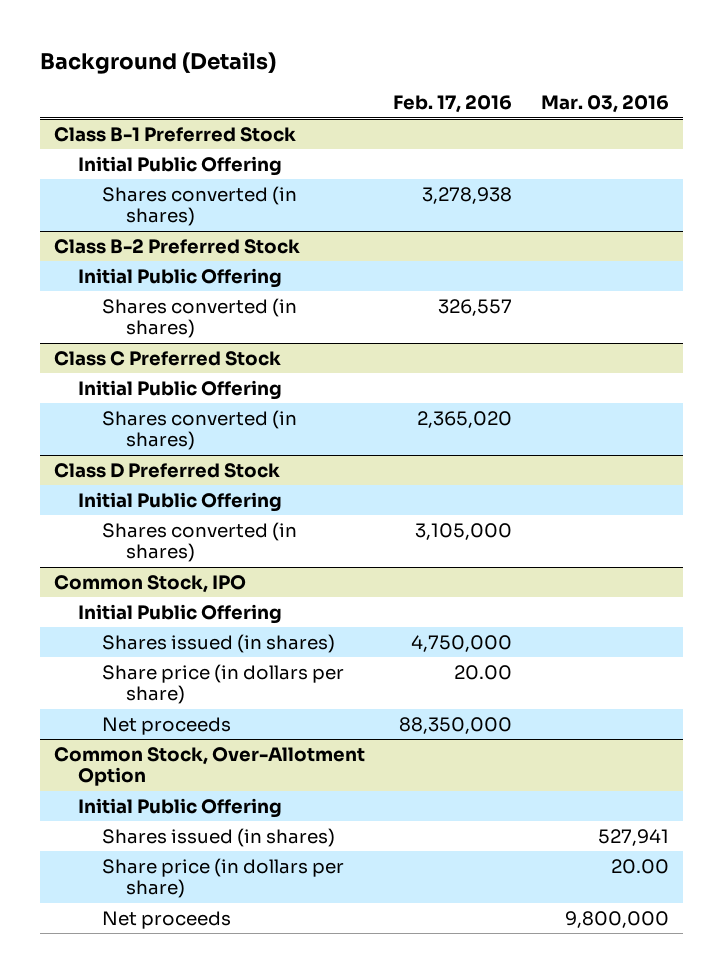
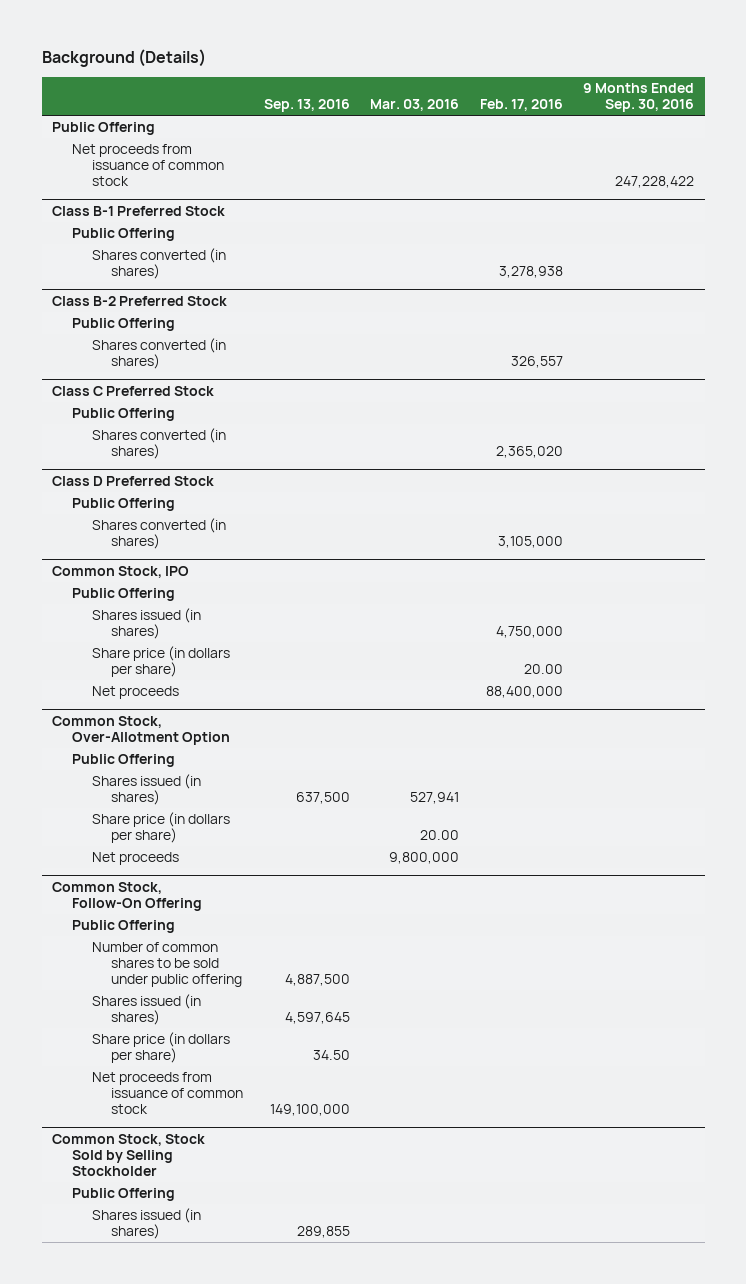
- | Feb. 17, 2016 | Mar. 03, 2016
+ | Sep. 13, 2016 | Mar. 03, 2016 | Feb. 17, 2016 | 9 Months Ended Sep. 30, 2016
+ Public Offering
+ Net proceeds from issuance of common stock | | | | 247,228,422
@ Class B-1 Preferred Stock
- Initial Public Offering
+ Public Offering
@ Class B-2 Preferred Stock
- Initial Public Offering
+ Public Offering
@ Class C Preferred Stock
- Initial Public Offering
+ Public Offering
@ Class D Preferred Stock
- Initial Public Offering
+ Public Offering
@ Common Stock, IPO
- Initial Public Offering
+ Public Offering
- Net proceeds | 88,350,000 |
+ Net proceeds | | | 88,400,000 |
@ Common Stock, Over-Allotment Option
- Initial Public Offering
+ Public Offering
+ Common Stock, Follow-On Offering
+ Public Offering
+ Number of common shares to be sold under public offering | 4,887,500 | | |
+ Shares issued (in shares) | 4,597,645 | | |
+ Share price (in dollars per share) | 34.50 | | |
+ Net proceeds from issuance of common stock | 149,100,000 | | |
+ Common Stock, Stock Sold by Selling Stockholder
+ Public Offering
+ Shares issued (in shares) | 289,855 | | |

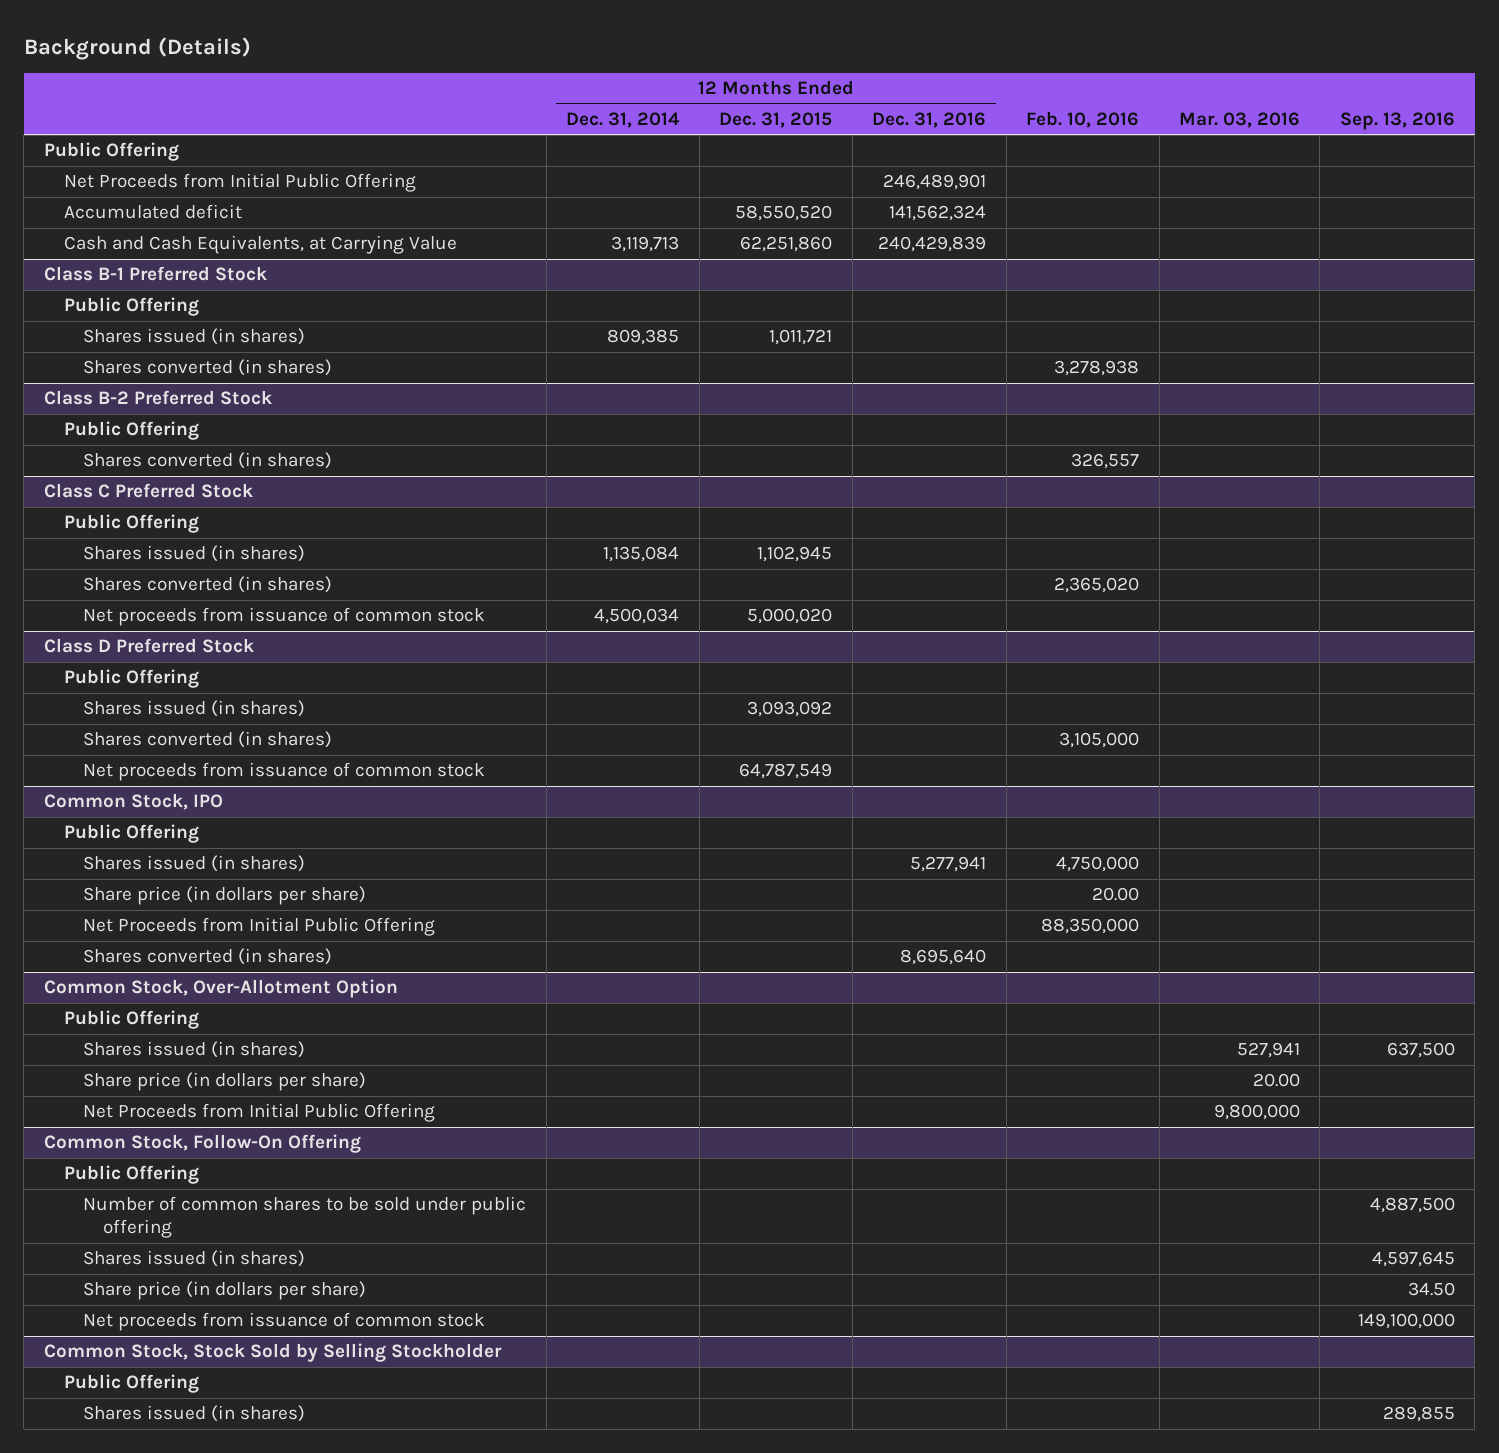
- | Sep. 13, 2016 | Mar. 03, 2016 | Feb. 17, 2016 | 9 Months Ended Sep. 30, 2016
+ | 12 Months Ended Dec. 31, 2014 | 12 Months Ended Dec. 31, 2015 | 12 Months Ended Dec. 31, 2016 | Feb. 10, 2016 | Mar. 03, 2016 | Sep. 13, 2016
- Net proceeds from issuance of common stock | | | | 247,228,422
+ Net Proceeds from Initial Public Offering | | | 246,489,901 | | |
+ Accumulated deficit | | 58,550,520 | 141,562,324 | | |
+ Cash and Cash Equivalents, at Carrying Value | 3,119,713 | 62,251,860 | 240,429,839 | | |
@ Class B-1 Preferred Stock
+ Shares issued (in shares) | 809,385 | 1,011,721 | | | |
@ Class C Preferred Stock
+ Shares issued (in shares) | 1,135,084 | 1,102,945 | | | |
+ Net proceeds from issuance of common stock | 4,500,034 | 5,000,020 | | | |
@ Class D Preferred Stock
+ Shares issued (in shares) | | 3,093,092 | | | |
+ Net proceeds from issuance of common stock | | 64,787,549 | | | |
@ Common Stock, IPO
- Net proceeds | | | 88,400,000 |
+ Net Proceeds from Initial Public Offering | | | | 88,350,000 | |
+ Shares converted (in shares) | | | 8,695,640 | | |
@ Common Stock, Over-Allotment Option
- Net proceeds | | 9,800,000 | |
+ Net Proceeds from Initial Public Offering | | | | | 9,800,000 |

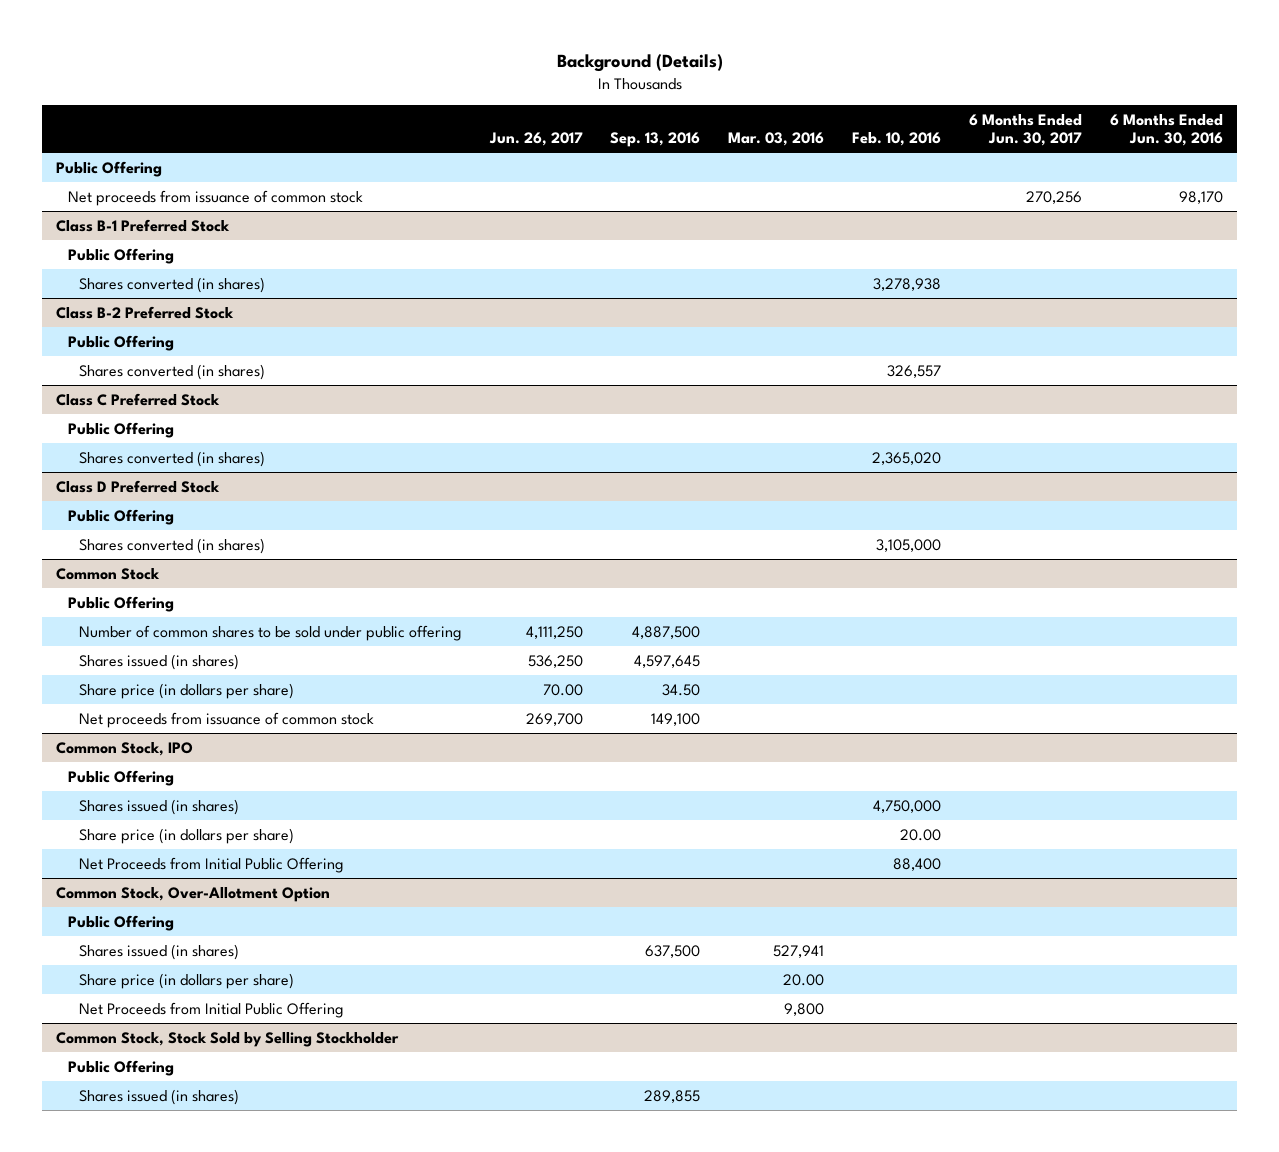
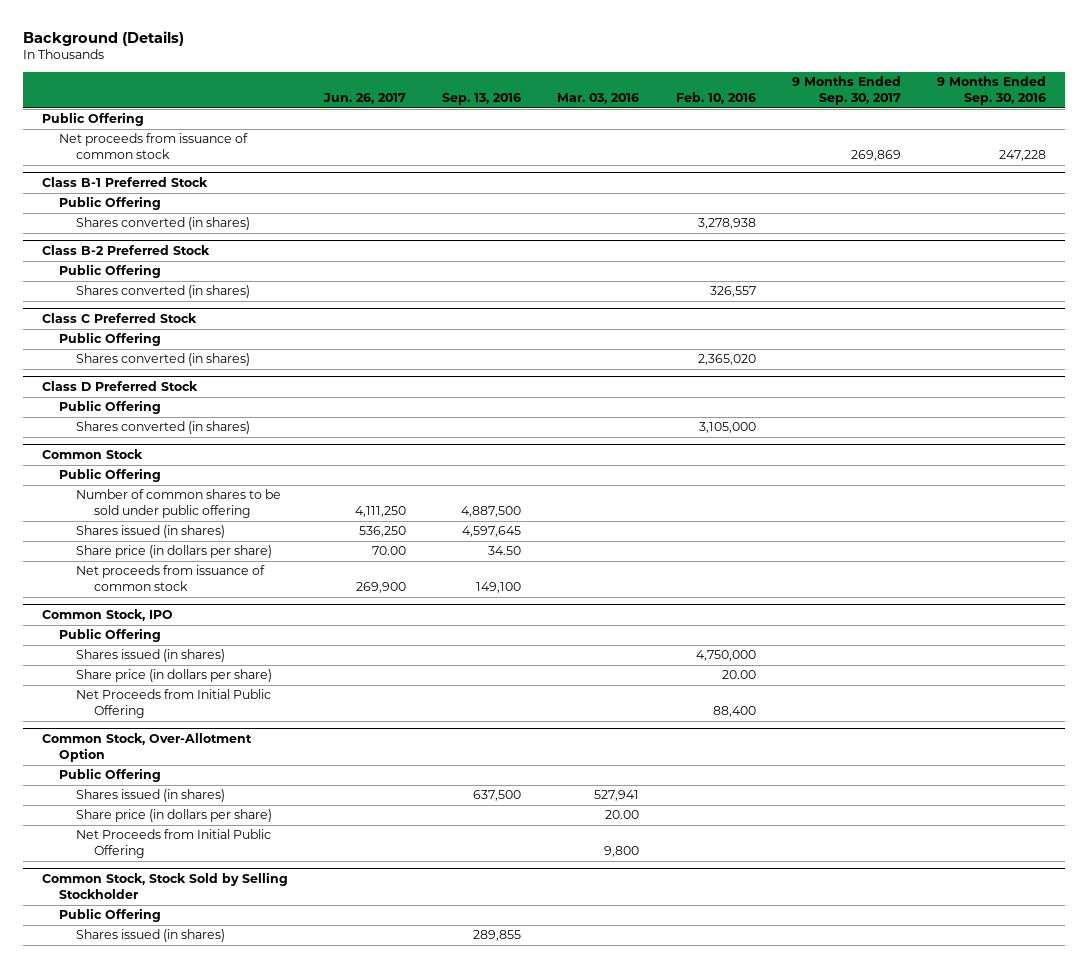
- | Jun. 26, 2017 | Sep. 13, 2016 | Mar. 03, 2016 | Feb. 10, 2016 | 6 Months Ended Jun. 30, 2017 | 6 Months Ended Jun. 30, 2016
+ | Jun. 26, 2017 | Sep. 13, 2016 | Mar. 03, 2016 | Feb. 10, 2016 | 9 Months Ended Sep. 30, 2017 | 9 Months Ended Sep. 30, 2016
@ Common Stock
- Net proceeds from issuance of common stock | 269,700 | 149,100 | | | |
+ Net proceeds from issuance of common stock | 269,900 | 149,100 | | | |

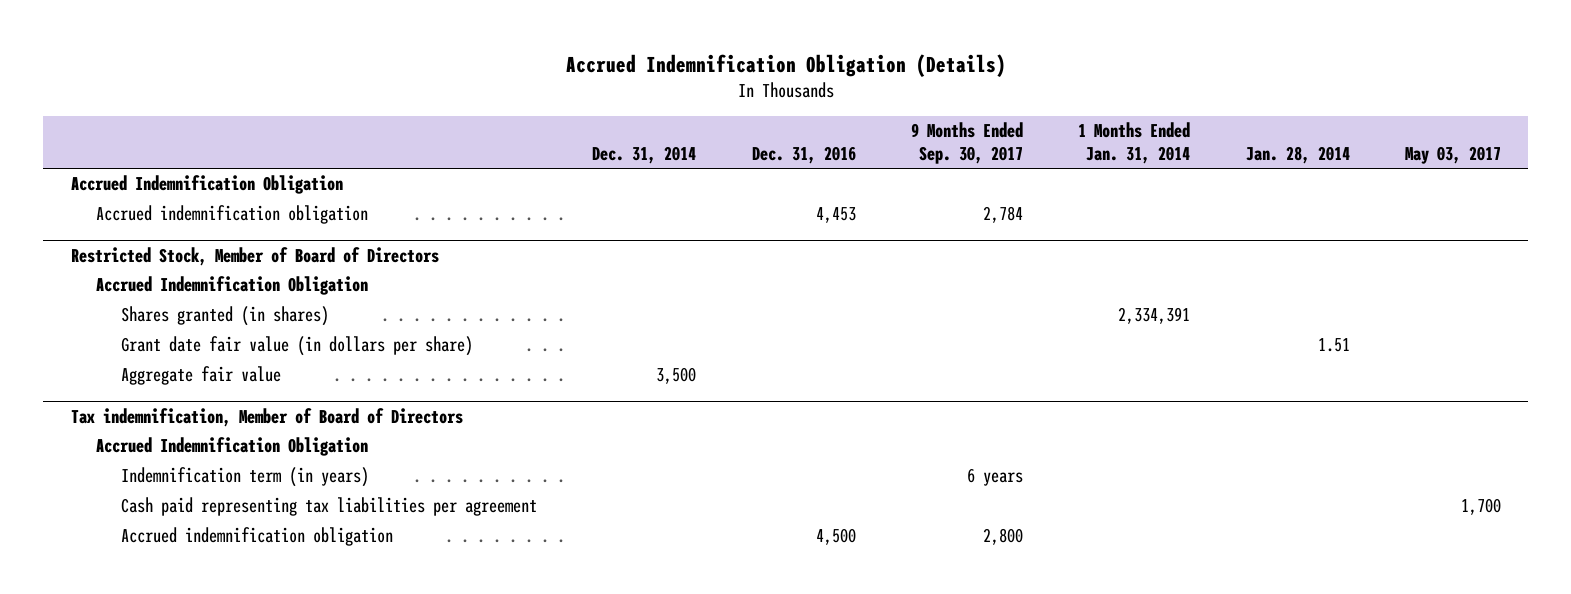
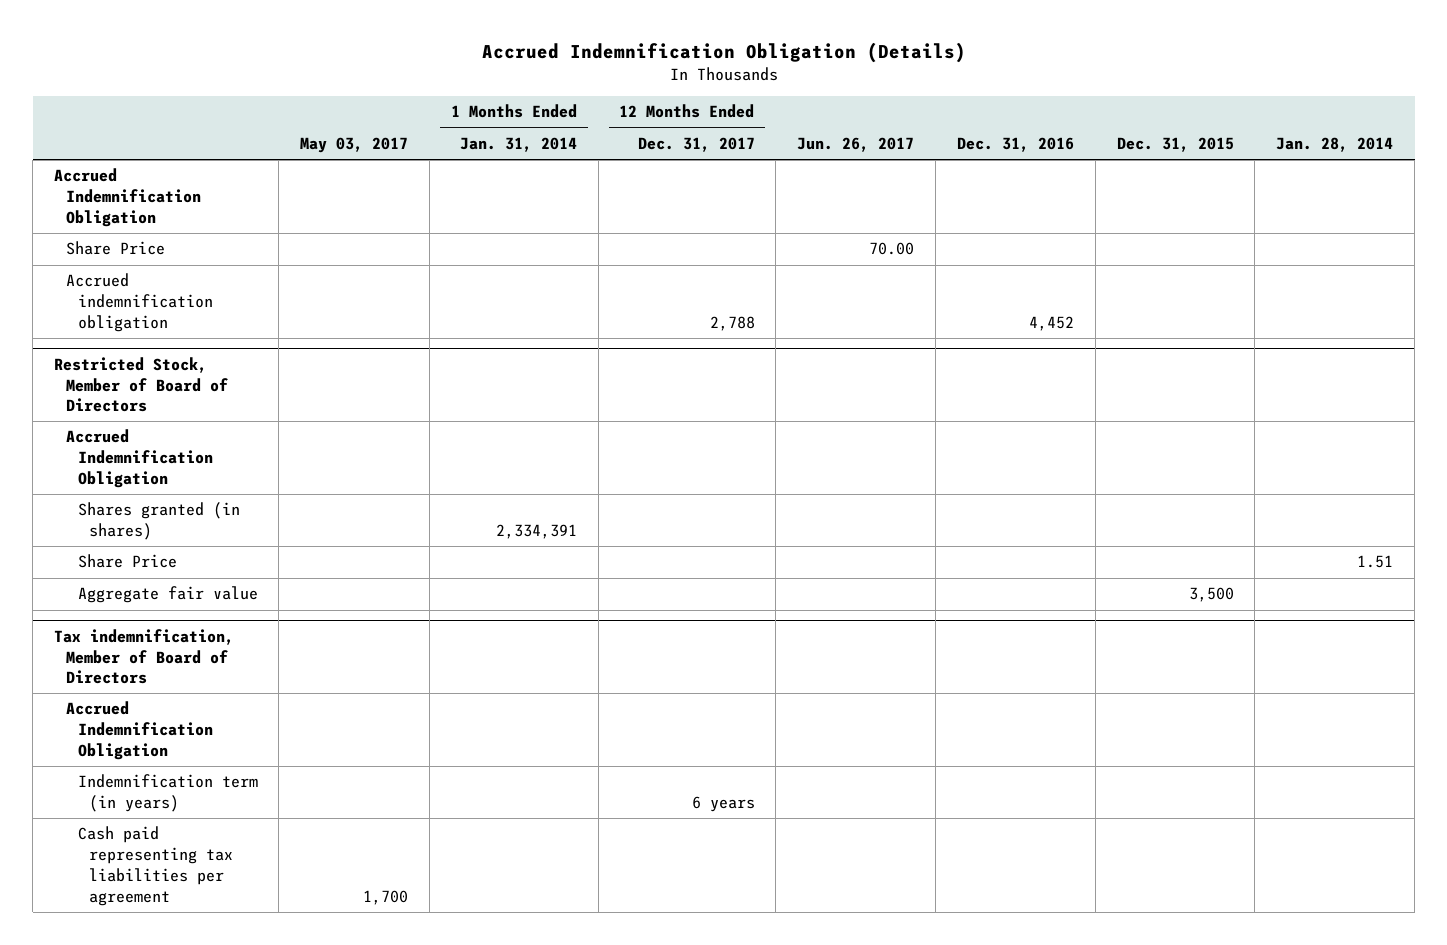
- | Dec. 31, 2014 | Dec. 31, 2016 | 9 Months Ended Sep. 30, 2017 | 1 Months Ended Jan. 31, 2014 | Jan. 28, 2014 | May 03, 2017
+ | May 03, 2017 | 1 Months Ended Jan. 31, 2014 | 12 Months Ended Dec. 31, 2017 | Jun. 26, 2017 | Dec. 31, 2016 | Dec. 31, 2015 | Jan. 28, 2014
- Accrued indemnification obligation | | 4,453 | 2,784 | | |
+ Share Price | | | | 70.00 | | |
+ Accrued indemnification obligation | | | 2,788 | | 4,452 | |
@ Restricted Stock, Member of Board of Directors
- Grant date fair value (in dollars per share) | | | | | 1.51 |
+ Share Price | | | | | | | 1.51
@ Tax indemnification, Member of Board of Directors
- Accrued indemnification obligation | | 4,500 | 2,800 | | |

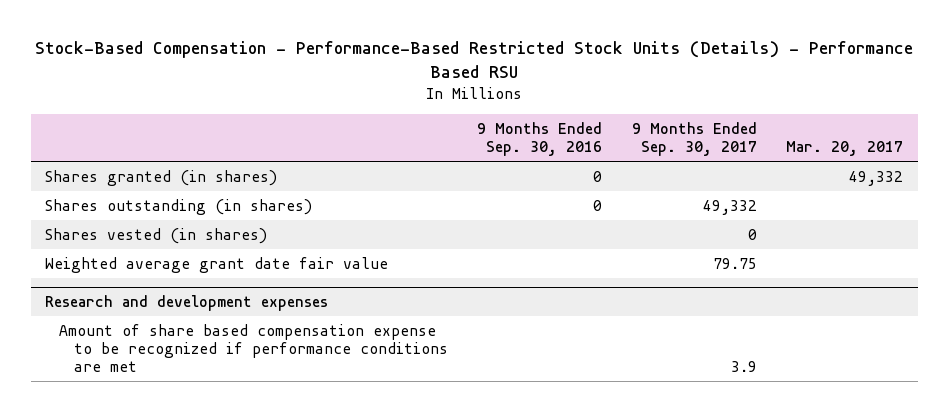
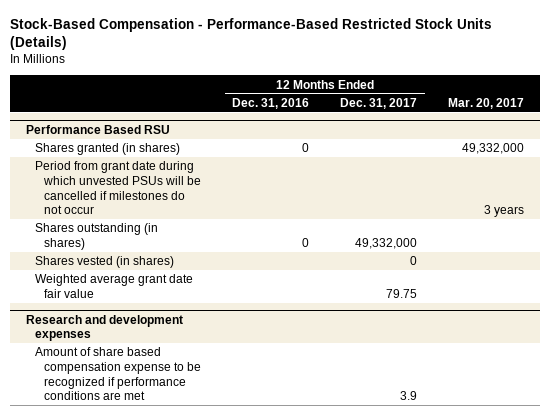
- Stock-Based Compensation - Performance-Based Restricted Stock Units (Details) - Performance Based RSU
+ Stock-Based Compensation - Performance-Based Restricted Stock Units (Details)
- | 9 Months Ended Sep. 30, 2016 | 9 Months Ended Sep. 30, 2017 | Mar. 20, 2017
+ | 12 Months Ended Dec. 31, 2016 | 12 Months Ended Dec. 31, 2017 | Mar. 20, 2017
- Shares granted (in shares) | 0 | | 49,332
- Shares outstanding (in shares) | 0 | 49,332 |
- Shares vested (in shares) | | 0 |
- Weighted average grant date fair value | | 79.75 |
+ Performance Based RSU
+ Shares granted (in shares) | 0 | | 49,332,000
+ Period from grant date during which unvested PSUs will be cancelled if milestones do not occur | | | 3 years
+ Shares outstanding (in shares) | 0 | 49,332,000 |
+ Shares vested (in shares) | | 0 |
+ Weighted average grant date fair value | | 79.75 |

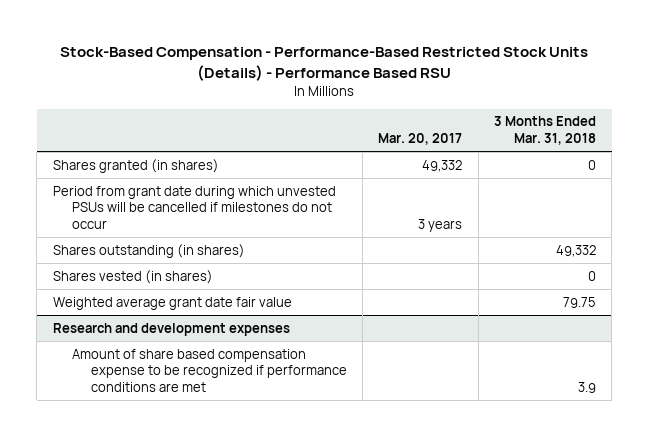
- Stock-Based Compensation - Performance-Based Restricted Stock Units (Details)
+ Stock-Based Compensation - Performance-Based Restricted Stock Units (Details) - Performance Based RSU
- | 12 Months Ended Dec. 31, 2016 | 12 Months Ended Dec. 31, 2017 | Mar. 20, 2017
+ | Mar. 20, 2017 | 3 Months Ended Mar. 31, 2018
- Performance Based RSU
- Shares granted (in shares) | 0 | | 49,332,000
+ Shares granted (in shares) | 49,332 | 0

